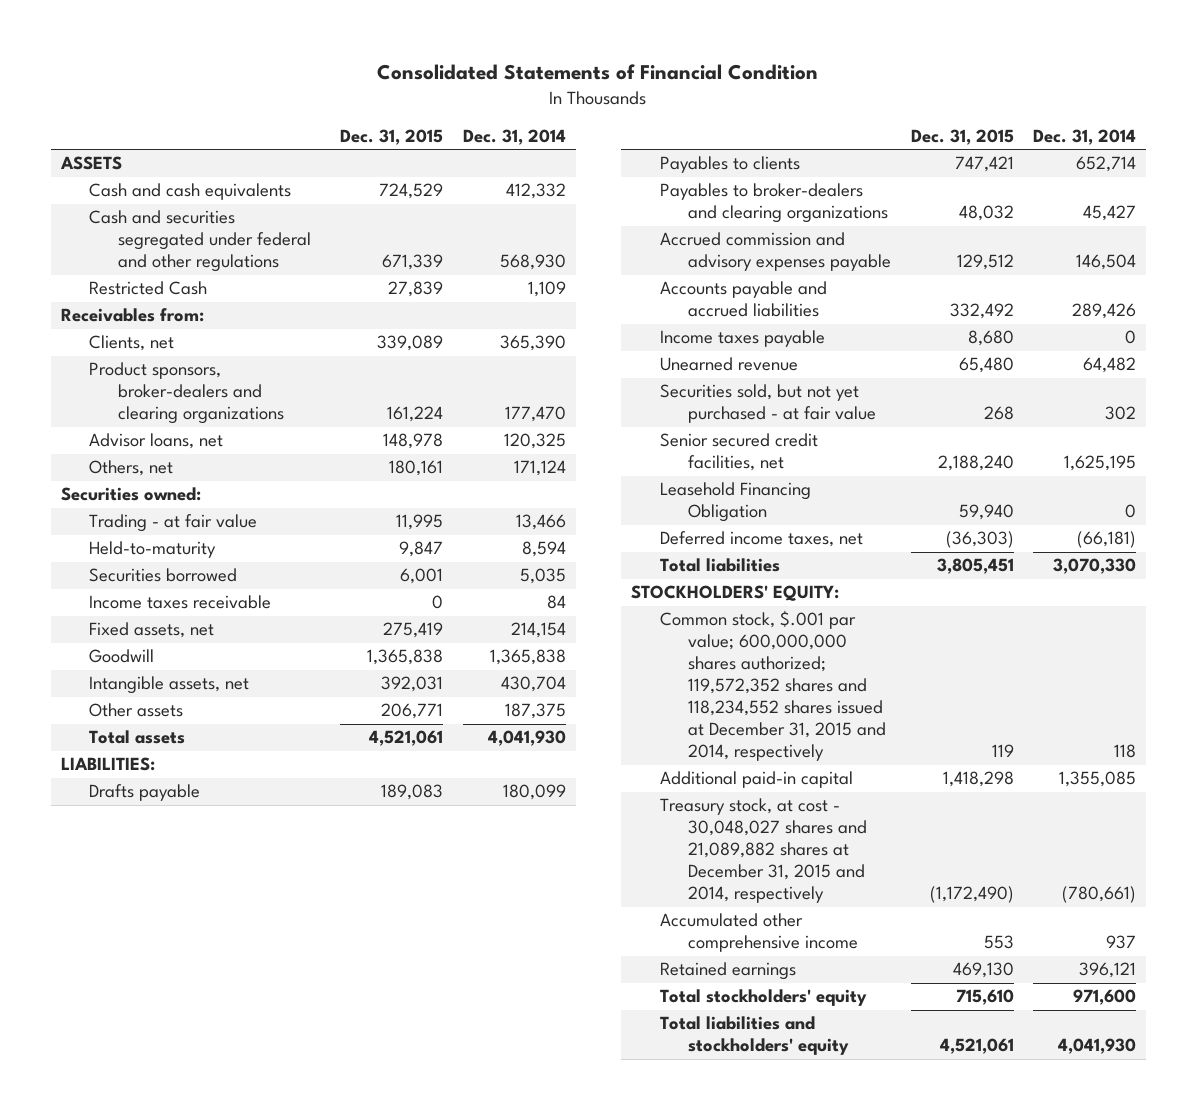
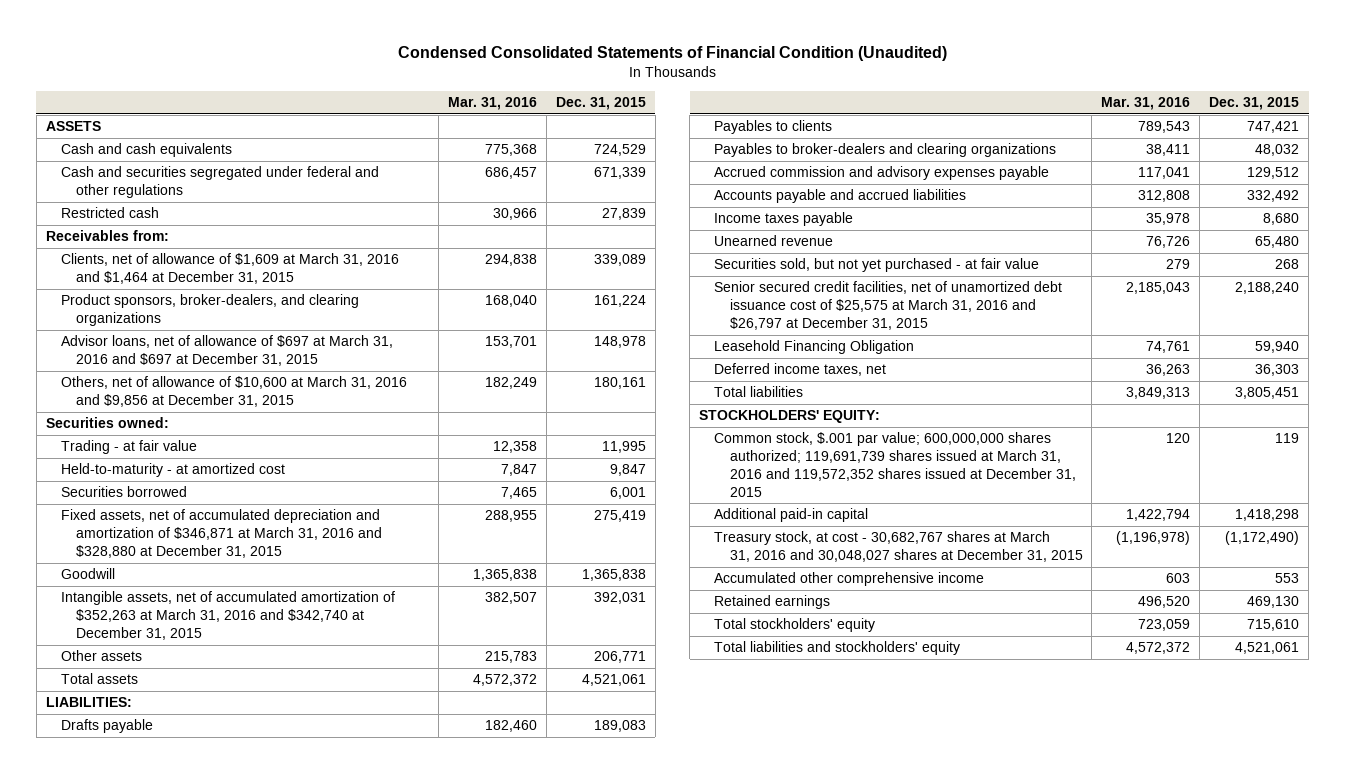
- Consolidated Statements of Financial Condition
+ Condensed Consolidated Statements of Financial Condition (Unaudited)
- | Dec. 31, 2015 | Dec. 31, 2014
+ | Mar. 31, 2016 | Dec. 31, 2015
- Restricted Cash | 27,839 | 1,109
+ Restricted cash | 30,966 | 27,839
- Clients, net | 339,089 | 365,390
- Product sponsors, broker-dealers and clearing organizations | 161,224 | 177,470
- Advisor loans, net | 148,978 | 120,325
- Others, net | 180,161 | 171,124
+ Clients, net of allowance of $1,609 at March 31, 2016 and $1,464 at December 31, 2015 | 294,838 | 339,089
+ Product sponsors, broker-dealers, and clearing organizations | 168,040 | 161,224
+ Advisor loans, net of allowance of $697 at March 31, 2016 and $697 at December 31, 2015 | 153,701 | 148,978
+ Others, net of allowance of $10,600 at March 31, 2016 and $9,856 at December 31, 2015 | 182,249 | 180,161
- Held-to-maturity | 9,847 | 8,594
+ Held-to-maturity - at amortized cost | 7,847 | 9,847
- Income taxes receivable | 0 | 84
- Fixed assets, net | 275,419 | 214,154
+ Fixed assets, net of accumulated depreciation and amortization of $346,871 at March 31, 2016 and $328,880 at December 31, 2015 | 288,955 | 275,419
- Intangible assets, net | 392,031 | 430,704
+ Intangible assets, net of accumulated amortization of $352,263 at March 31, 2016 and $342,740 at December 31, 2015 | 382,507 | 392,031
- Senior secured credit facilities, net | 2,188,240 | 1,625,195
+ Senior secured credit facilities, net of unamortized debt issuance cost of $25,575 at March 31, 2016 and $26,797 at December 31, 2015 | 2,185,043 | 2,188,240
- Deferred income taxes, net | (36,303) | (66,181)
+ Deferred income taxes, net | 36,263 | 36,303
- Common stock, $.001 par value; 600,000,000 shares authorized; 119,572,352 shares and 118,234,552 shares issued at December 31, 2015 and 2014, respectively | 119 | 118
+ Common stock, $.001 par value; 600,000,000 shares authorized; 119,691,739 shares issued at March 31, 2016 and 119,572,352 shares issued at December 31, 2015 | 120 | 119
- Treasury stock, at cost - 30,048,027 shares and 21,089,882 shares at December 31, 2015 and 2014, respectively | (1,172,490) | (780,661)
+ Treasury stock, at cost - 30,682,767 shares at March 31, 2016 and 30,048,027 shares at December 31, 2015 | (1,196,978) | (1,172,490)

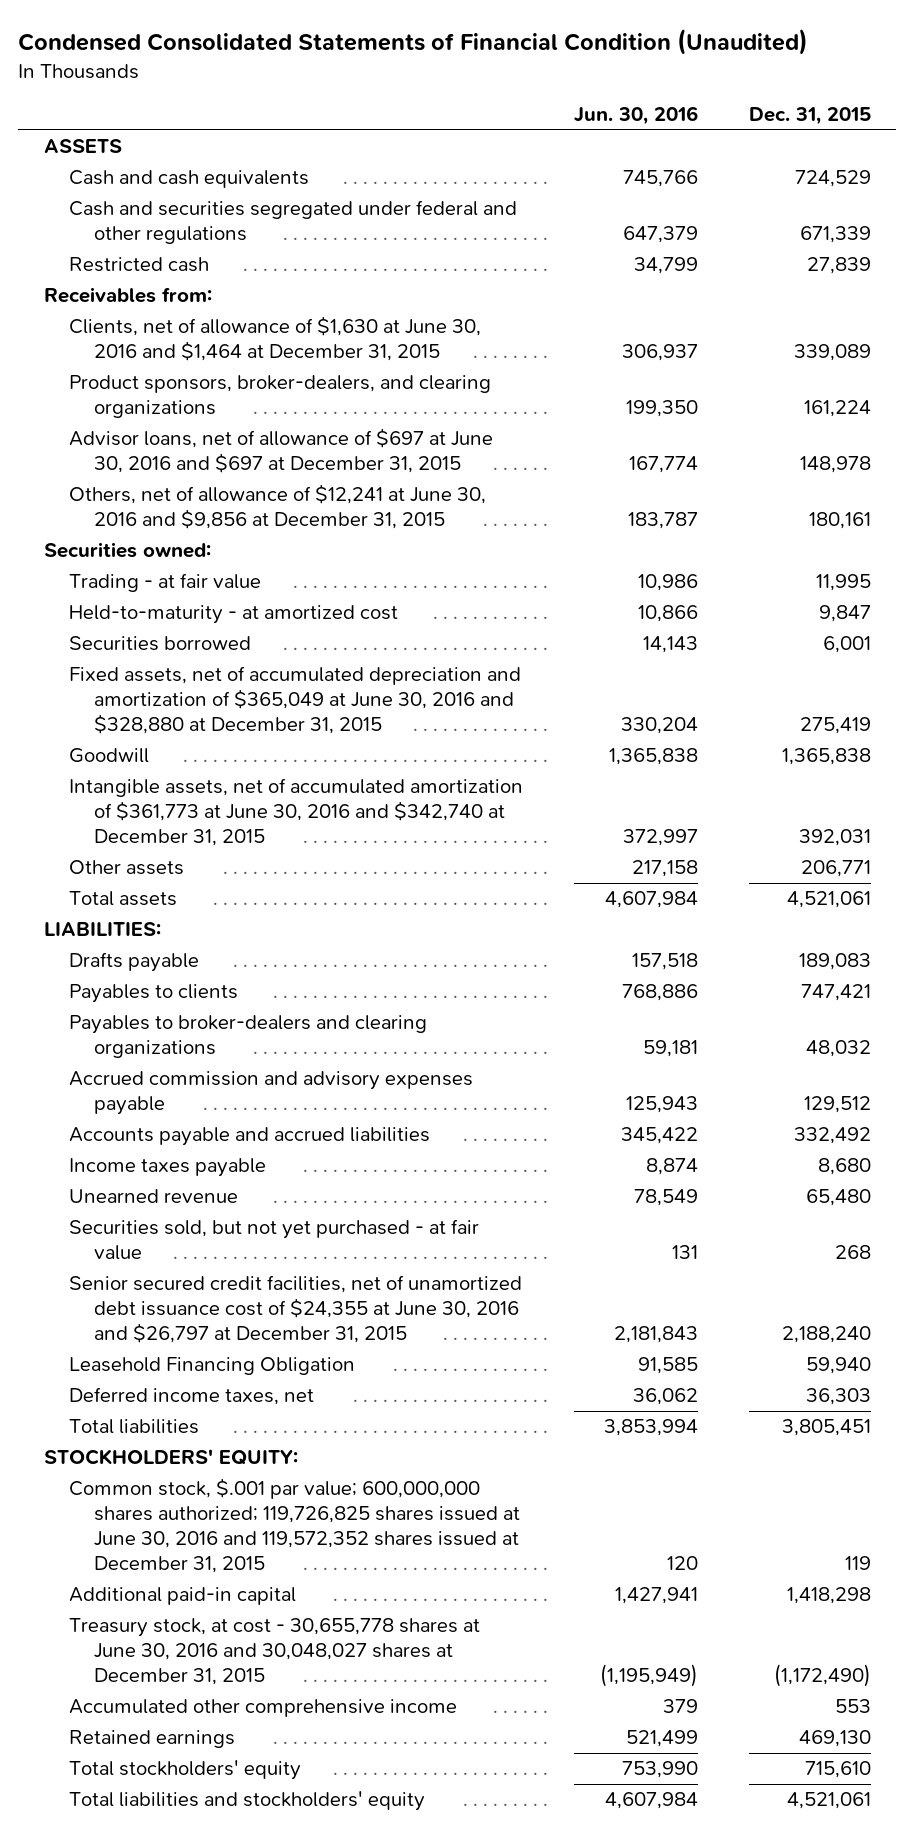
- | Mar. 31, 2016 | Dec. 31, 2015
+ | Jun. 30, 2016 | Dec. 31, 2015
- Clients, net of allowance of $1,609 at March 31, 2016 and $1,464 at December 31, 2015 | 294,838 | 339,089
+ Clients, net of allowance of $1,630 at June 30, 2016 and $1,464 at December 31, 2015 | 306,937 | 339,089
- Advisor loans, net of allowance of $697 at March 31, 2016 and $697 at December 31, 2015 | 153,701 | 148,978
- Others, net of allowance of $10,600 at March 31, 2016 and $9,856 at December 31, 2015 | 182,249 | 180,161
+ Advisor loans, net of allowance of $697 at June 30, 2016 and $697 at December 31, 2015 | 167,774 | 148,978
+ Others, net of allowance of $12,241 at June 30, 2016 and $9,856 at December 31, 2015 | 183,787 | 180,161
- Fixed assets, net of accumulated depreciation and amortization of $346,871 at March 31, 2016 and $328,880 at December 31, 2015 | 288,955 | 275,419
+ Fixed assets, net of accumulated depreciation and amortization of $365,049 at June 30, 2016 and $328,880 at December 31, 2015 | 330,204 | 275,419
- Intangible assets, net of accumulated amortization of $352,263 at March 31, 2016 and $342,740 at December 31, 2015 | 382,507 | 392,031
+ Intangible assets, net of accumulated amortization of $361,773 at June 30, 2016 and $342,740 at December 31, 2015 | 372,997 | 392,031
- Senior secured credit facilities, net of unamortized debt issuance cost of $25,575 at March 31, 2016 and $26,797 at December 31, 2015 | 2,185,043 | 2,188,240
+ Senior secured credit facilities, net of unamortized debt issuance cost of $24,355 at June 30, 2016 and $26,797 at December 31, 2015 | 2,181,843 | 2,188,240
- Common stock, $.001 par value; 600,000,000 shares authorized; 119,691,739 shares issued at March 31, 2016 and 119,572,352 shares issued at December 31, 2015 | 120 | 119
+ Common stock, $.001 par value; 600,000,000 shares authorized; 119,726,825 shares issued at June 30, 2016 and 119,572,352 shares issued at December 31, 2015 | 120 | 119
- Treasury stock, at cost - 30,682,767 shares at March 31, 2016 and 30,048,027 shares at December 31, 2015 | (1,196,978) | (1,172,490)
+ Treasury stock, at cost - 30,655,778 shares at June 30, 2016 and 30,048,027 shares at December 31, 2015 | (1,195,949) | (1,172,490)

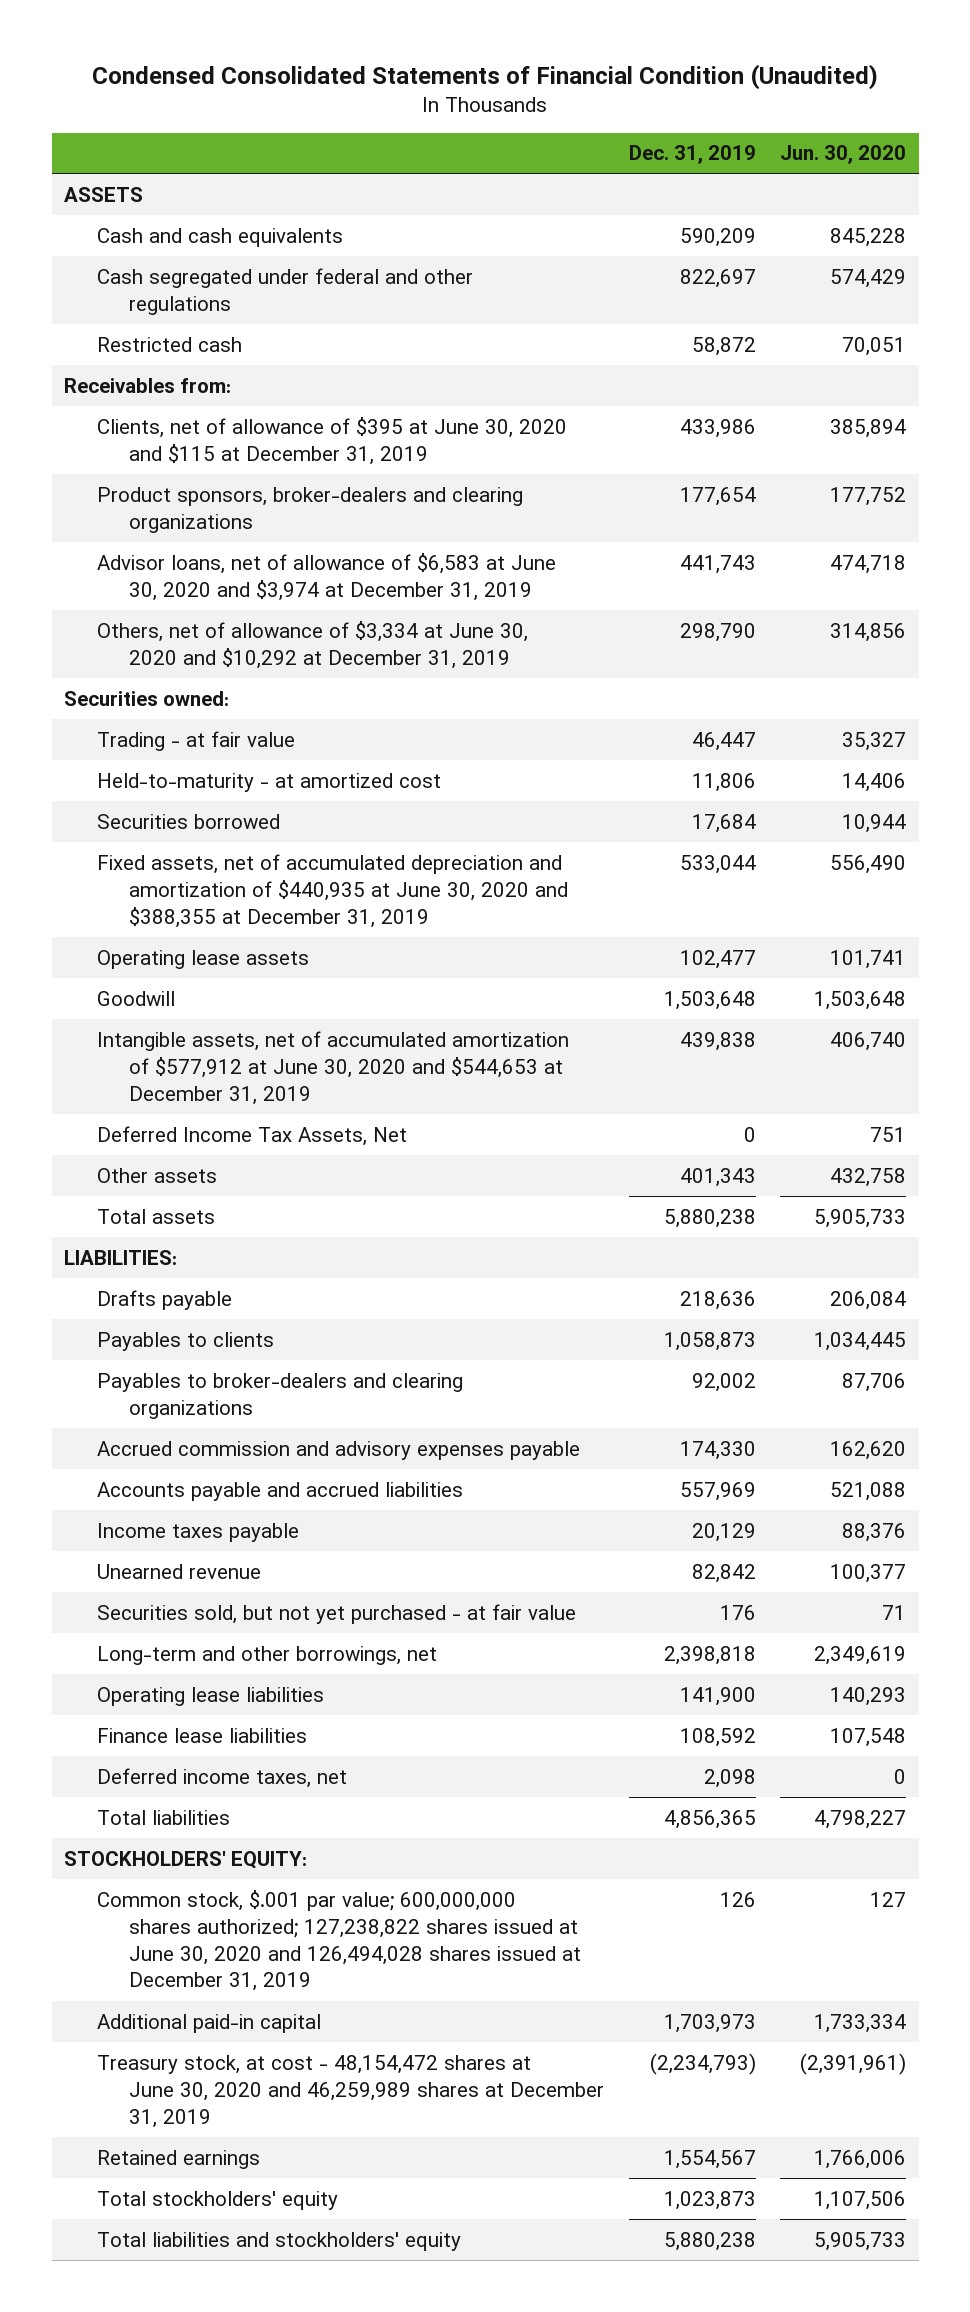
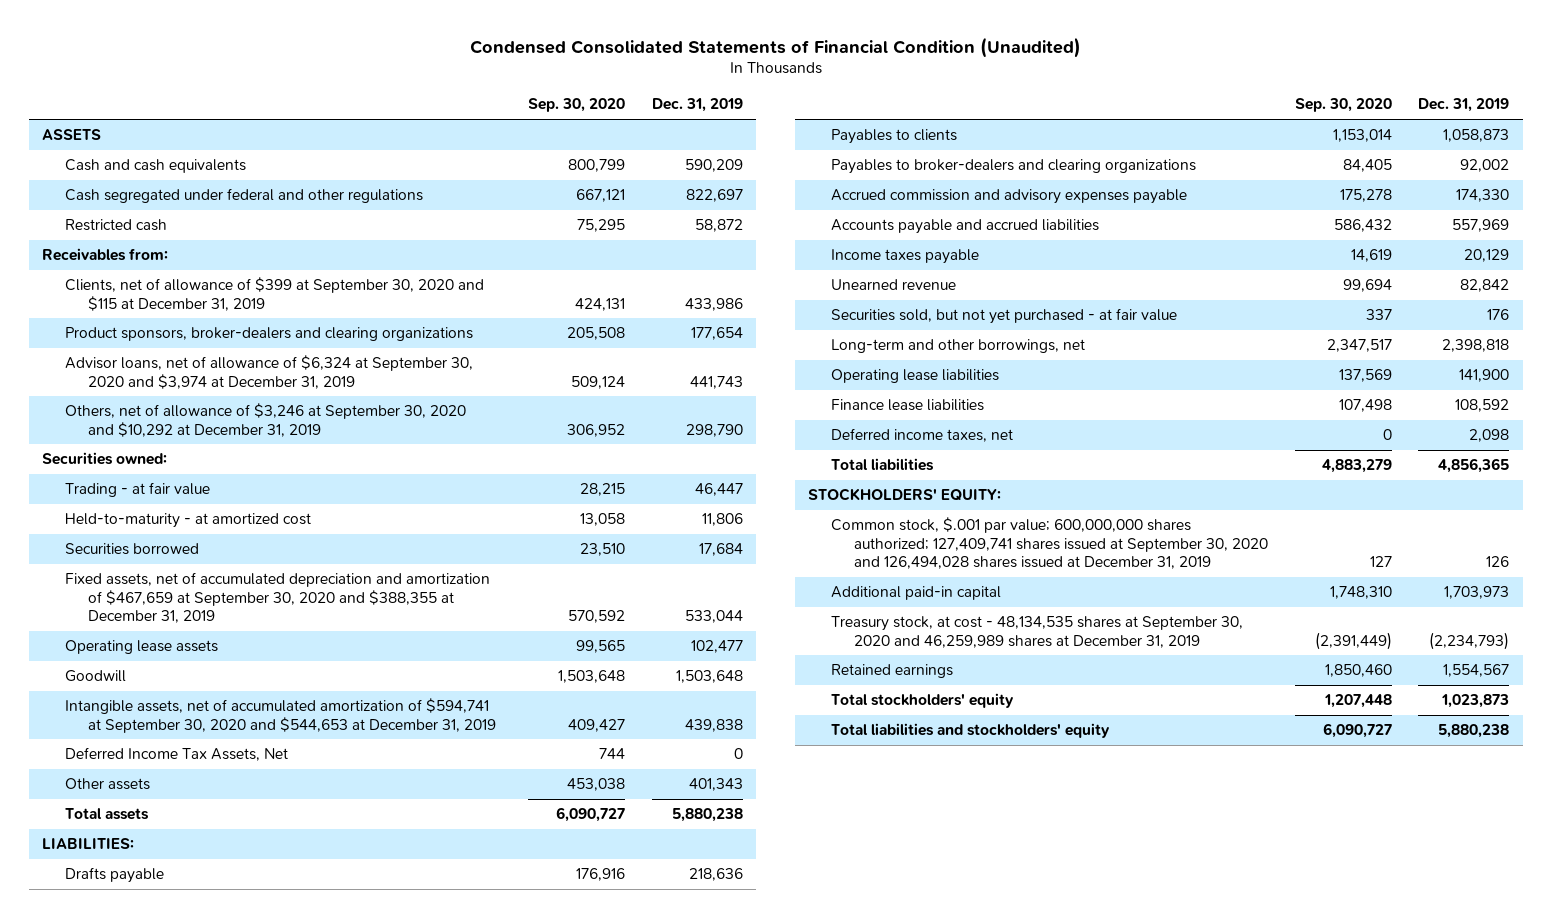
- | Dec. 31, 2019 | Jun. 30, 2020
+ | Sep. 30, 2020 | Dec. 31, 2019
- Clients, net of allowance of $395 at June 30, 2020 and $115 at December 31, 2019 | 433,986 | 385,894
+ Clients, net of allowance of $399 at September 30, 2020 and $115 at December 31, 2019 | 424,131 | 433,986
- Advisor loans, net of allowance of $6,583 at June 30, 2020 and $3,974 at December 31, 2019 | 441,743 | 474,718
- Others, net of allowance of $3,334 at June 30, 2020 and $10,292 at December 31, 2019 | 298,790 | 314,856
+ Advisor loans, net of allowance of $6,324 at September 30, 2020 and $3,974 at December 31, 2019 | 509,124 | 441,743
+ Others, net of allowance of $3,246 at September 30, 2020 and $10,292 at December 31, 2019 | 306,952 | 298,790
- Fixed assets, net of accumulated depreciation and amortization of $440,935 at June 30, 2020 and $388,355 at December 31, 2019 | 533,044 | 556,490
+ Fixed assets, net of accumulated depreciation and amortization of $467,659 at September 30, 2020 and $388,355 at December 31, 2019 | 570,592 | 533,044
- Intangible assets, net of accumulated amortization of $577,912 at June 30, 2020 and $544,653 at December 31, 2019 | 439,838 | 406,740
+ Intangible assets, net of accumulated amortization of $594,741 at September 30, 2020 and $544,653 at December 31, 2019 | 409,427 | 439,838
- Common stock, $.001 par value; 600,000,000 shares authorized; 127,238,822 shares issued at June 30, 2020 and 126,494,028 shares issued at December 31, 2019 | 126 | 127
+ Common stock, $.001 par value; 600,000,000 shares authorized; 127,409,741 shares issued at September 30, 2020 and 126,494,028 shares issued at December 31, 2019 | 127 | 126
- Treasury stock, at cost - 48,154,472 shares at June 30, 2020 and 46,259,989 shares at December 31, 2019 | (2,234,793) | (2,391,961)
+ Treasury stock, at cost - 48,134,535 shares at September 30, 2020 and 46,259,989 shares at December 31, 2019 | (2,391,449) | (2,234,793)

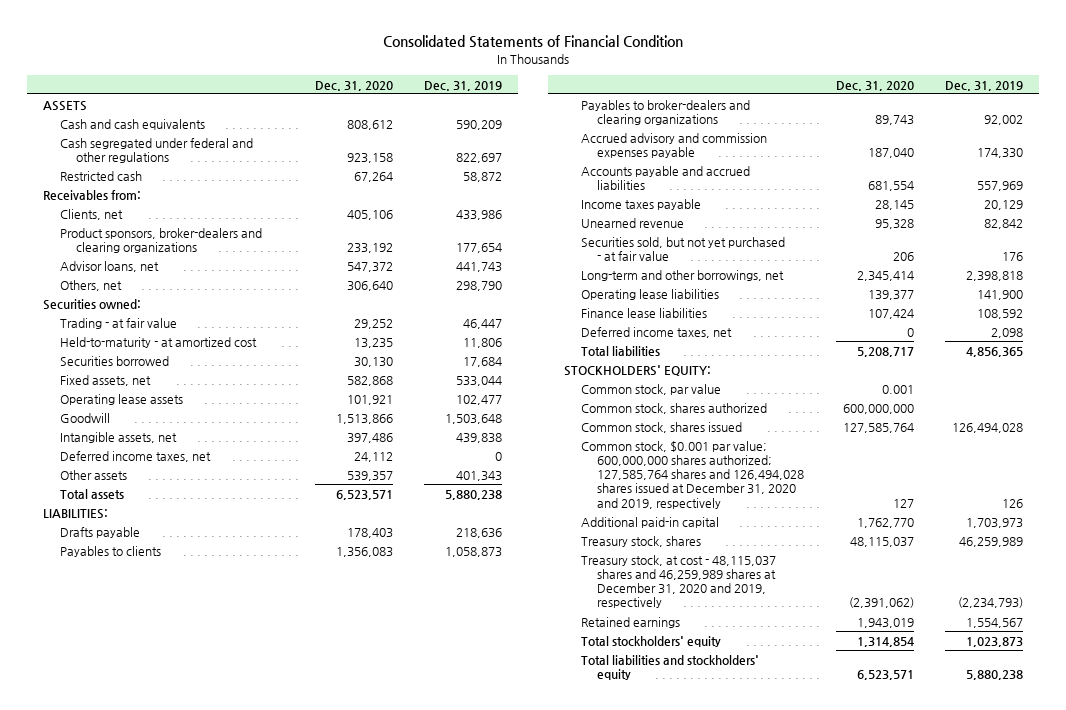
- Condensed Consolidated Statements of Financial Condition (Unaudited)
+ Consolidated Statements of Financial Condition
- | Sep. 30, 2020 | Dec. 31, 2019
+ | Dec. 31, 2020 | Dec. 31, 2019
- Clients, net of allowance of $399 at September 30, 2020 and $115 at December 31, 2019 | 424,131 | 433,986
+ Clients, net | 405,106 | 433,986
- Advisor loans, net of allowance of $6,324 at September 30, 2020 and $3,974 at December 31, 2019 | 509,124 | 441,743
- Others, net of allowance of $3,246 at September 30, 2020 and $10,292 at December 31, 2019 | 306,952 | 298,790
+ Advisor loans, net | 547,372 | 441,743
+ Others, net | 306,640 | 298,790
- Fixed assets, net of accumulated depreciation and amortization of $467,659 at September 30, 2020 and $388,355 at December 31, 2019 | 570,592 | 533,044
+ Fixed assets, net | 582,868 | 533,044
- Intangible assets, net of accumulated amortization of $594,741 at September 30, 2020 and $544,653 at December 31, 2019 | 409,427 | 439,838
- Deferred Income Tax Assets, Net | 744 | 0
+ Intangible assets, net | 397,486 | 439,838
+ Deferred income taxes, net | 24,112 | 0
- Accrued commission and advisory expenses payable | 175,278 | 174,330
+ Accrued advisory and commission expenses payable | 187,040 | 174,330
- Common stock, $.001 par value; 600,000,000 shares authorized; 127,409,741 shares issued at September 30, 2020 and 126,494,028 shares issued at December 31, 2019 | 127 | 126
+ Common stock, par value | 0.001 |
+ Common stock, shares authorized | 600,000,000 |
+ Common stock, shares issued | 127,585,764 | 126,494,028
+ Common stock, $0.001 par value; 600,000,000 shares authorized; 127,585,764 shares and 126,494,028 shares issued at December 31, 2020 and 2019, respectively | 127 | 126
- Treasury stock, at cost - 48,134,535 shares at September 30, 2020 and 46,259,989 shares at December 31, 2019 | (2,391,449) | (2,234,793)
+ Treasury stock, shares | 48,115,037 | 46,259,989
+ Treasury stock, at cost - 48,115,037 shares and 46,259,989 shares at December 31, 2020 and 2019, respectively | (2,391,062) | (2,234,793)

